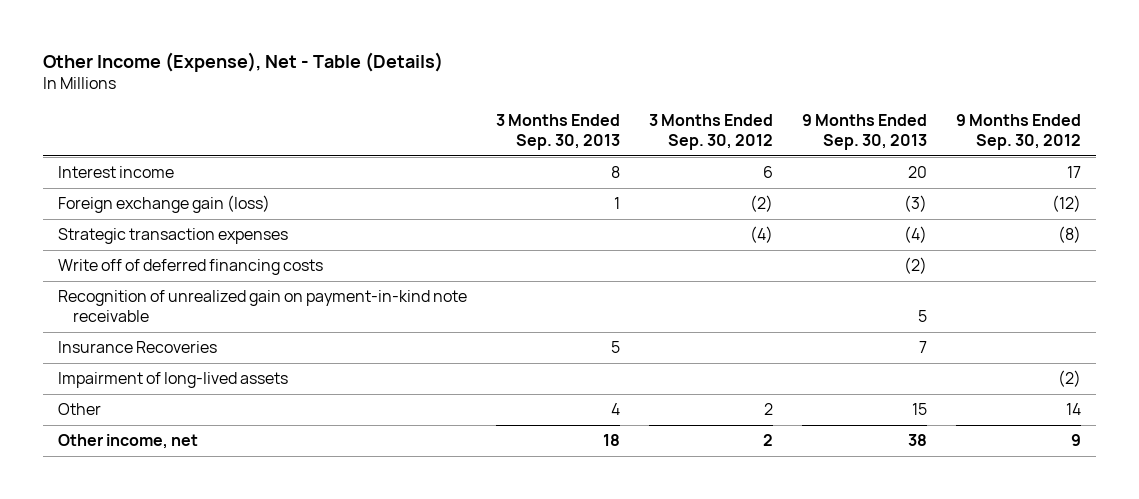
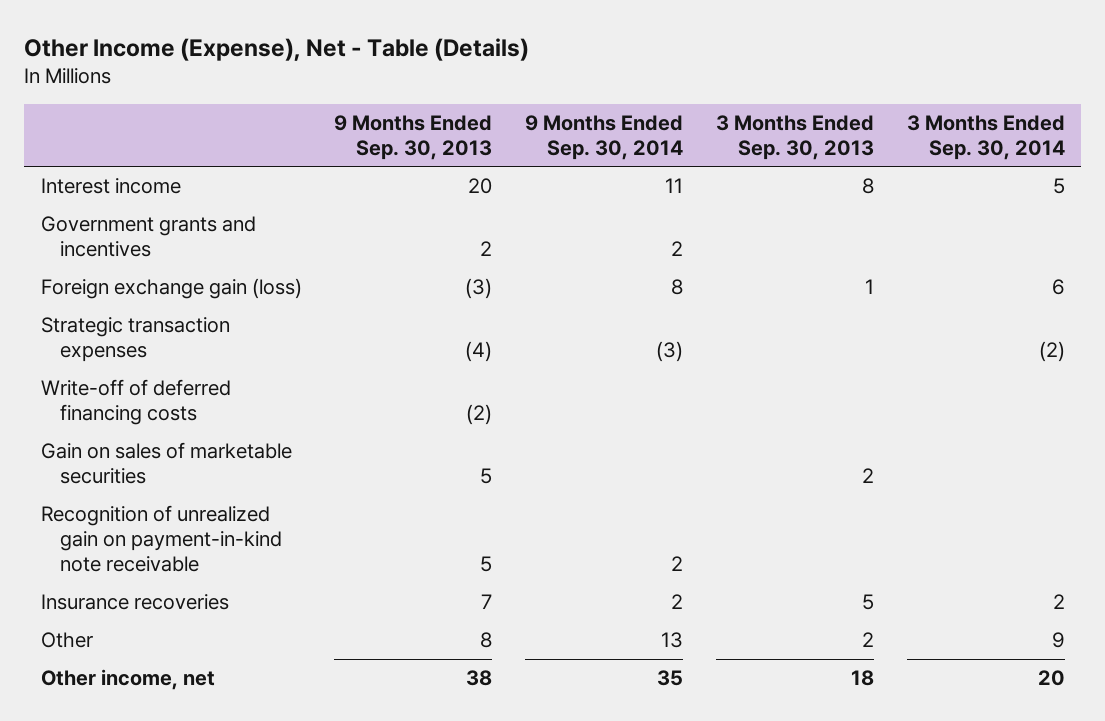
- | 3 Months Ended Sep. 30, 2013 | 3 Months Ended Sep. 30, 2012 | 9 Months Ended Sep. 30, 2013 | 9 Months Ended Sep. 30, 2012
+ | 9 Months Ended Sep. 30, 2013 | 9 Months Ended Sep. 30, 2014 | 3 Months Ended Sep. 30, 2013 | 3 Months Ended Sep. 30, 2014
+ Government grants and incentives | 2 | 2 | |
- Write off of deferred financing costs | | | (2) |
+ Write-off of deferred financing costs | (2) | | |
+ Gain on sales of marketable securities | 5 | | 2 |
- Insurance Recoveries | 5 | | 7 |
- Impairment of long-lived assets | | | | (2)
- Other | 4 | 2 | 15 | 14
+ Insurance recoveries | 7 | 2 | 5 | 2
+ Other | 8 | 13 | 2 | 9

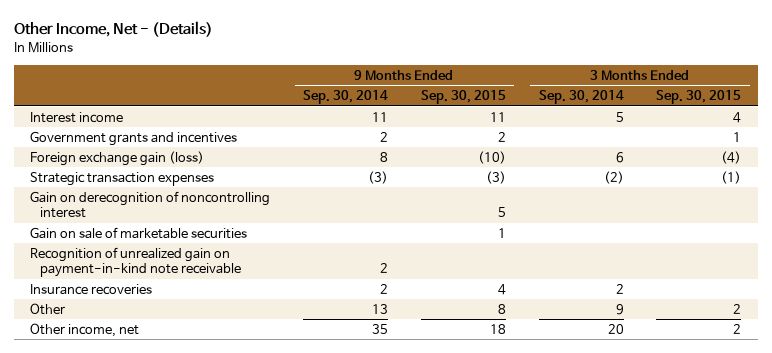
- Other Income (Expense), Net - Table (Details)
+ Other Income, Net - (Details)
- | 9 Months Ended Sep. 30, 2013 | 9 Months Ended Sep. 30, 2014 | 3 Months Ended Sep. 30, 2013 | 3 Months Ended Sep. 30, 2014
+ | 9 Months Ended Sep. 30, 2014 | 9 Months Ended Sep. 30, 2015 | 3 Months Ended Sep. 30, 2014 | 3 Months Ended Sep. 30, 2015
- Write-off of deferred financing costs | (2) | | |
- Gain on sales of marketable securities | 5 | | 2 |
+ Gain on derecognition of noncontrolling interest | | 5 | |
+ Gain on sale of marketable securities | | 1 | |

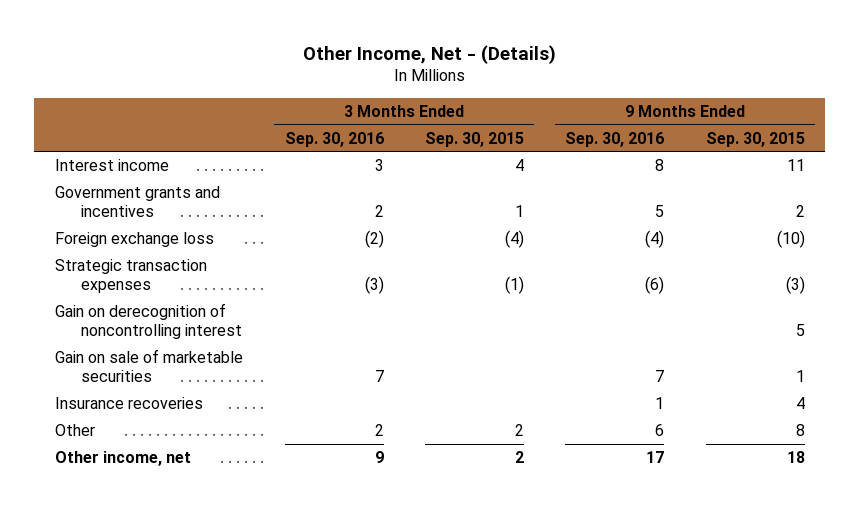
- | 9 Months Ended Sep. 30, 2014 | 9 Months Ended Sep. 30, 2015 | 3 Months Ended Sep. 30, 2014 | 3 Months Ended Sep. 30, 2015
+ | 3 Months Ended Sep. 30, 2016 | 3 Months Ended Sep. 30, 2015 | 9 Months Ended Sep. 30, 2016 | 9 Months Ended Sep. 30, 2015
- Foreign exchange gain (loss) | 8 | (10) | 6 | (4)
+ Foreign exchange loss | (2) | (4) | (4) | (10)
- Recognition of unrealized gain on payment-in-kind note receivable | 2 | | |

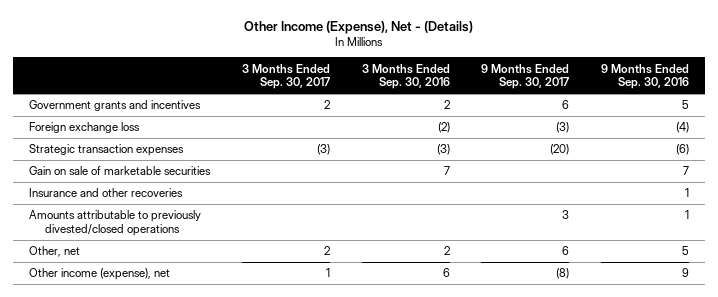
- Other Income, Net - (Details)
+ Other Income (Expense), Net - (Details)
- | 3 Months Ended Sep. 30, 2016 | 3 Months Ended Sep. 30, 2015 | 9 Months Ended Sep. 30, 2016 | 9 Months Ended Sep. 30, 2015
+ | 3 Months Ended Sep. 30, 2017 | 3 Months Ended Sep. 30, 2016 | 9 Months Ended Sep. 30, 2017 | 9 Months Ended Sep. 30, 2016
- Interest income | 3 | 4 | 8 | 11
- Gain on derecognition of noncontrolling interest | | | | 5
- Insurance recoveries | | | 1 | 4
- Other | 2 | 2 | 6 | 8
- Other income, net | 9 | 2 | 17 | 18
+ Insurance and other recoveries | | | | 1
+ Amounts attributable to previously divested/closed operations | | | 3 | 1
+ Other, net | 2 | 2 | 6 | 5
+ Other income (expense), net | 1 | 6 | (8) | 9

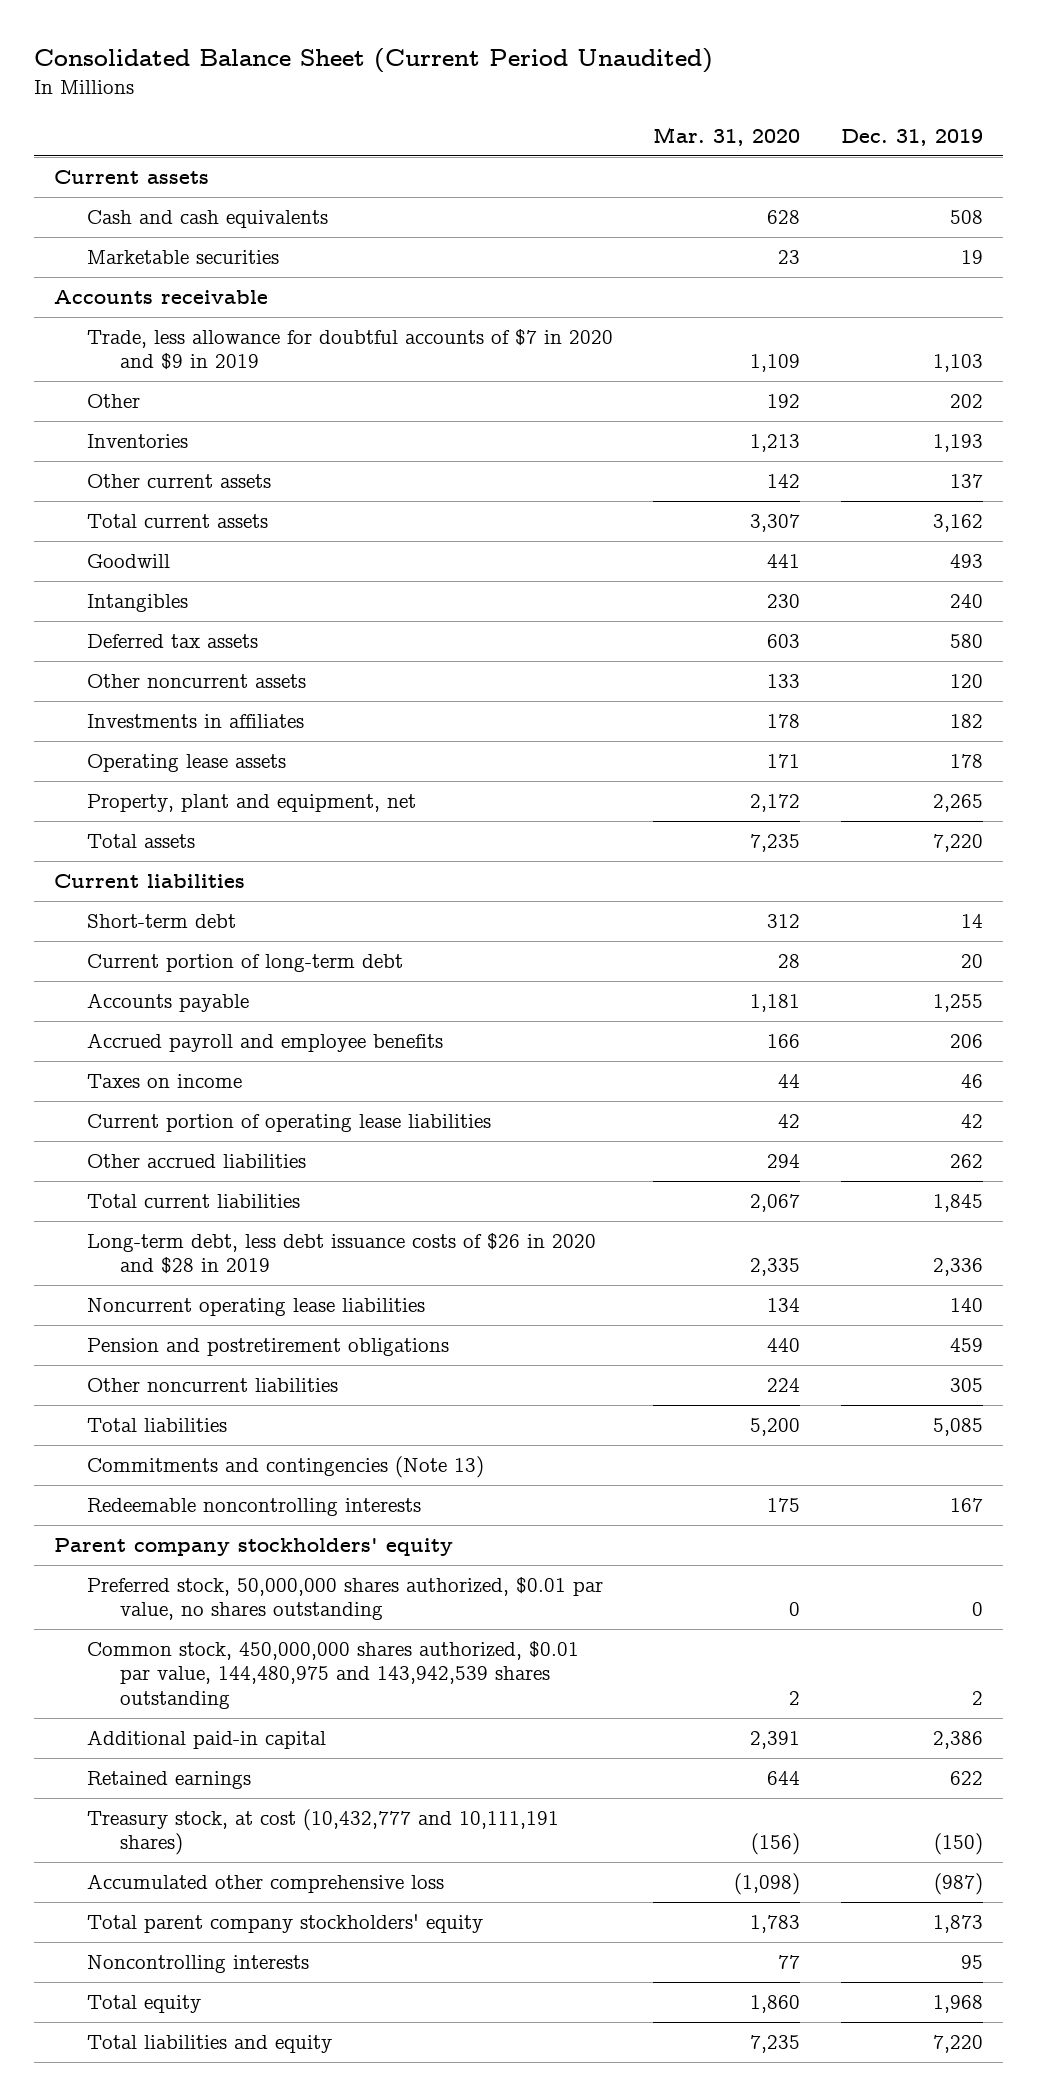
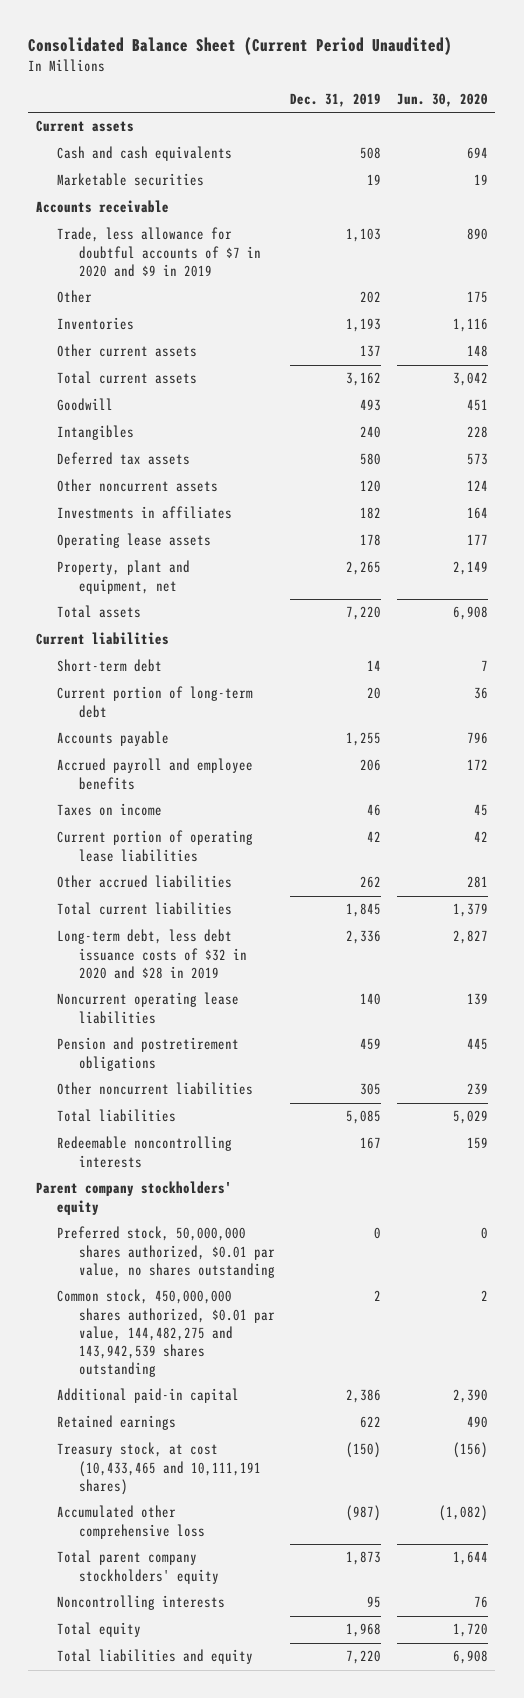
- | Mar. 31, 2020 | Dec. 31, 2019
+ | Dec. 31, 2019 | Jun. 30, 2020
- Long-term debt, less debt issuance costs of $26 in 2020 and $28 in 2019 | 2,335 | 2,336
+ Long-term debt, less debt issuance costs of $32 in 2020 and $28 in 2019 | 2,336 | 2,827
- Commitments and contingencies (Note 13)
- Common stock, 450,000,000 shares authorized, $0.01 par value, 144,480,975 and 143,942,539 shares outstanding | 2 | 2
+ Common stock, 450,000,000 shares authorized, $0.01 par value, 144,482,275 and 143,942,539 shares outstanding | 2 | 2
- Treasury stock, at cost (10,432,777 and 10,111,191 shares) | (156) | (150)
+ Treasury stock, at cost (10,433,465 and 10,111,191 shares) | (150) | (156)

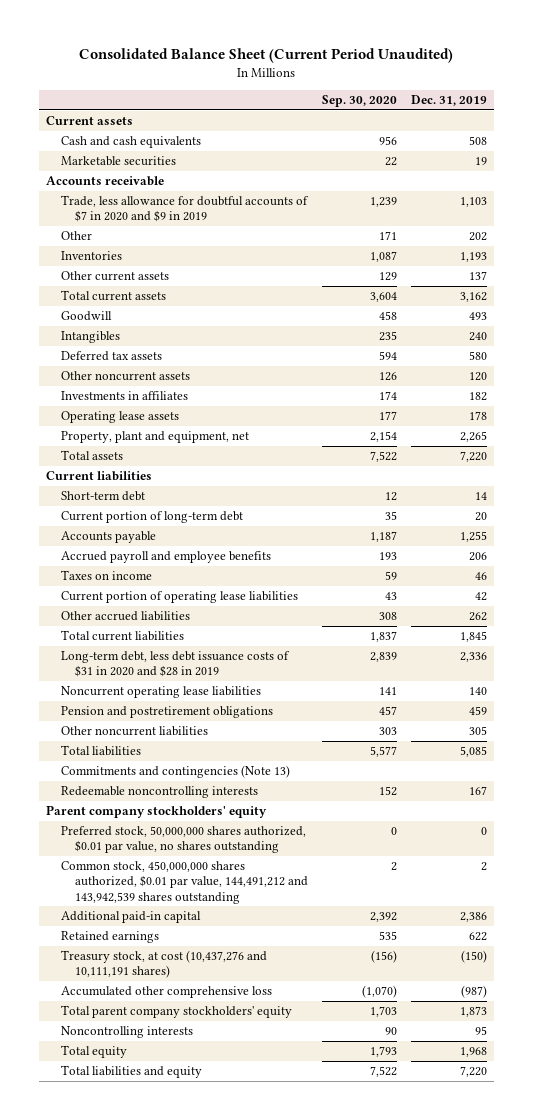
- | Dec. 31, 2019 | Jun. 30, 2020
+ | Sep. 30, 2020 | Dec. 31, 2019
- Long-term debt, less debt issuance costs of $32 in 2020 and $28 in 2019 | 2,336 | 2,827
+ Long-term debt, less debt issuance costs of $31 in 2020 and $28 in 2019 | 2,839 | 2,336
+ Commitments and contingencies (Note 13)
- Common stock, 450,000,000 shares authorized, $0.01 par value, 144,482,275 and 143,942,539 shares outstanding | 2 | 2
+ Common stock, 450,000,000 shares authorized, $0.01 par value, 144,491,212 and 143,942,539 shares outstanding | 2 | 2
- Treasury stock, at cost (10,433,465 and 10,111,191 shares) | (150) | (156)
+ Treasury stock, at cost (10,437,276 and 10,111,191 shares) | (156) | (150)

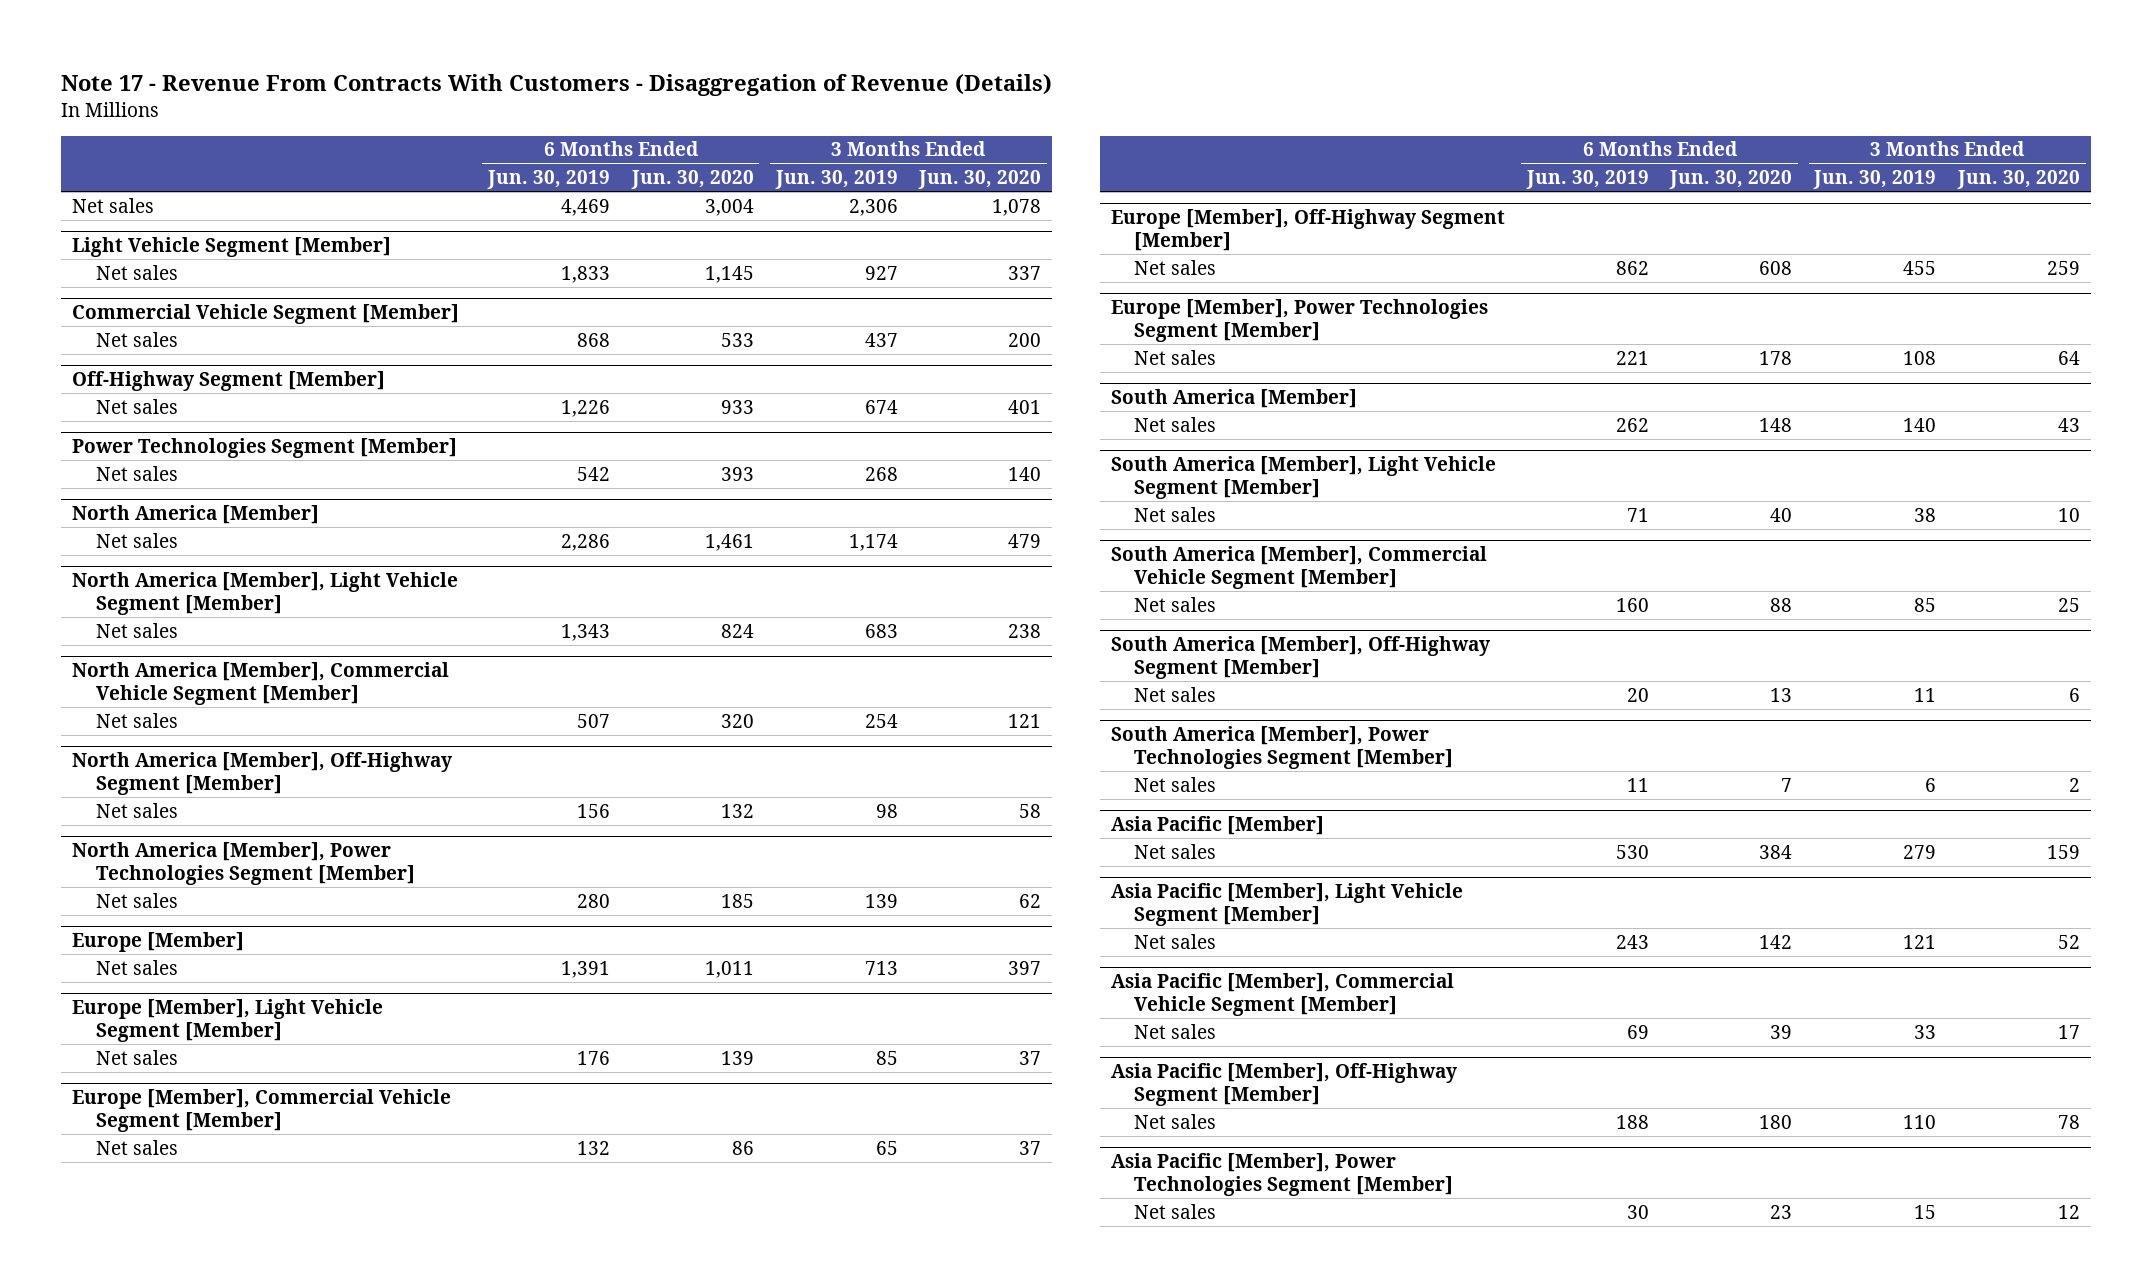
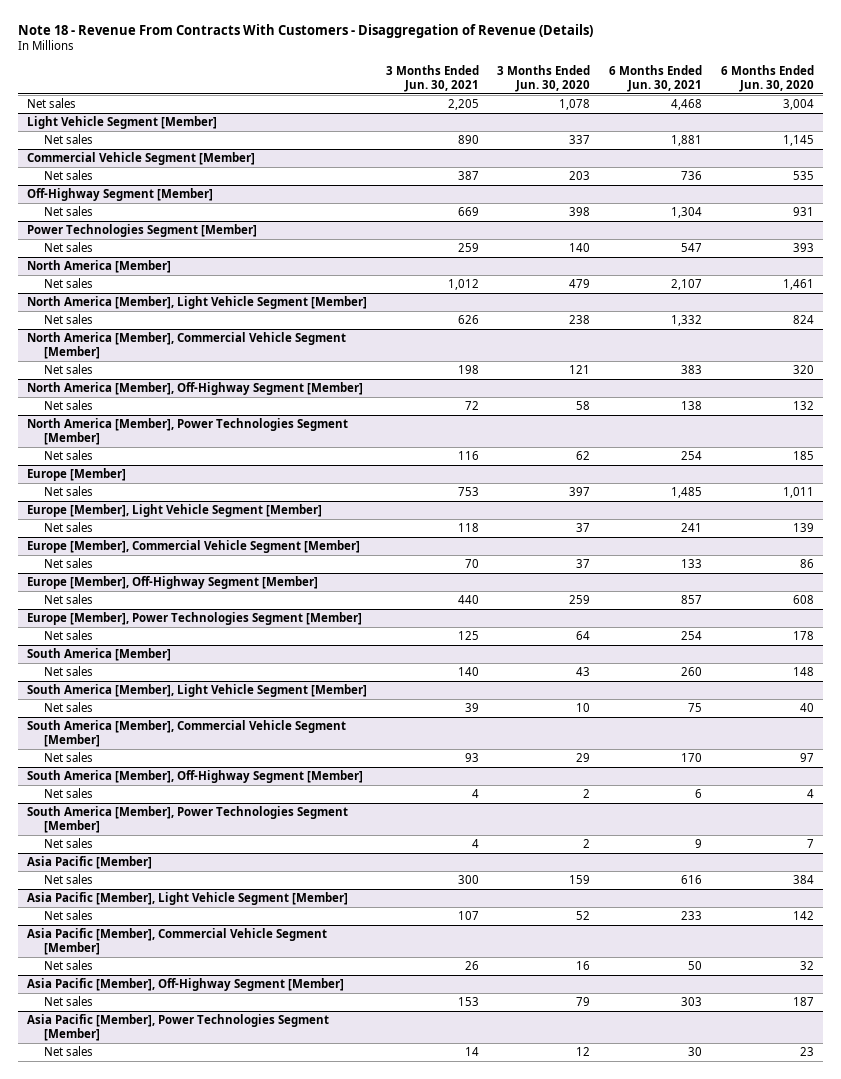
- Note 17 - Revenue From Contracts With Customers - Disaggregation of Revenue (Details)
+ Note 18 - Revenue From Contracts With Customers - Disaggregation of Revenue (Details)
- | 6 Months Ended Jun. 30, 2019 | 6 Months Ended Jun. 30, 2020 | 3 Months Ended Jun. 30, 2019 | 3 Months Ended Jun. 30, 2020
+ | 3 Months Ended Jun. 30, 2021 | 3 Months Ended Jun. 30, 2020 | 6 Months Ended Jun. 30, 2021 | 6 Months Ended Jun. 30, 2020
@ Commercial Vehicle Segment [Member]
- Net sales | 868 | 533 | 437 | 200
+ Net sales | 387 | 203 | 736 | 535
@ Off-Highway Segment [Member]
- Net sales | 1,226 | 933 | 674 | 401
+ Net sales | 669 | 398 | 1,304 | 931
@ South America [Member], Commercial Vehicle Segment [Member]
- Net sales | 160 | 88 | 85 | 25
+ Net sales | 93 | 29 | 170 | 97
@ South America [Member], Off-Highway Segment [Member]
- Net sales | 20 | 13 | 11 | 6
+ Net sales | 4 | 2 | 6 | 4
@ Asia Pacific [Member], Commercial Vehicle Segment [Member]
- Net sales | 69 | 39 | 33 | 17
+ Net sales | 26 | 16 | 50 | 32
@ Asia Pacific [Member], Off-Highway Segment [Member]
- Net sales | 188 | 180 | 110 | 78
+ Net sales | 153 | 79 | 303 | 187

